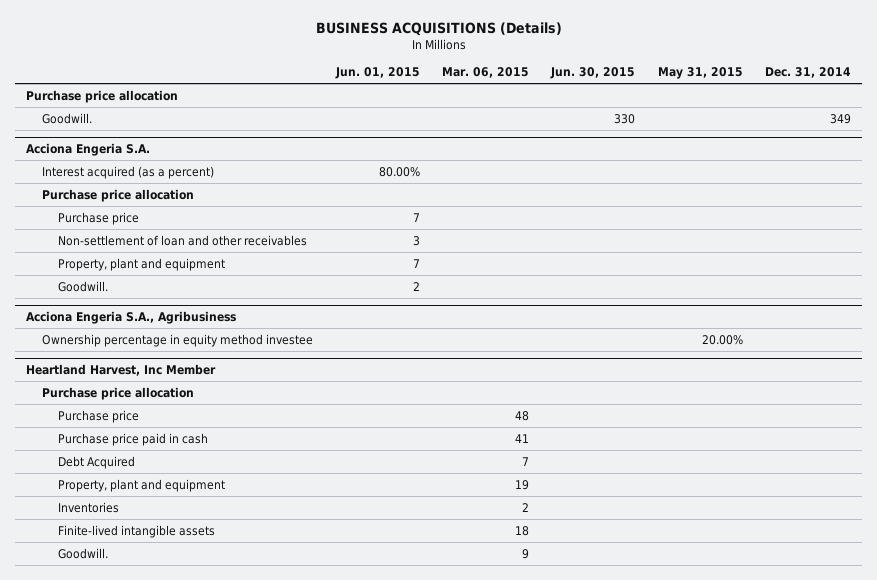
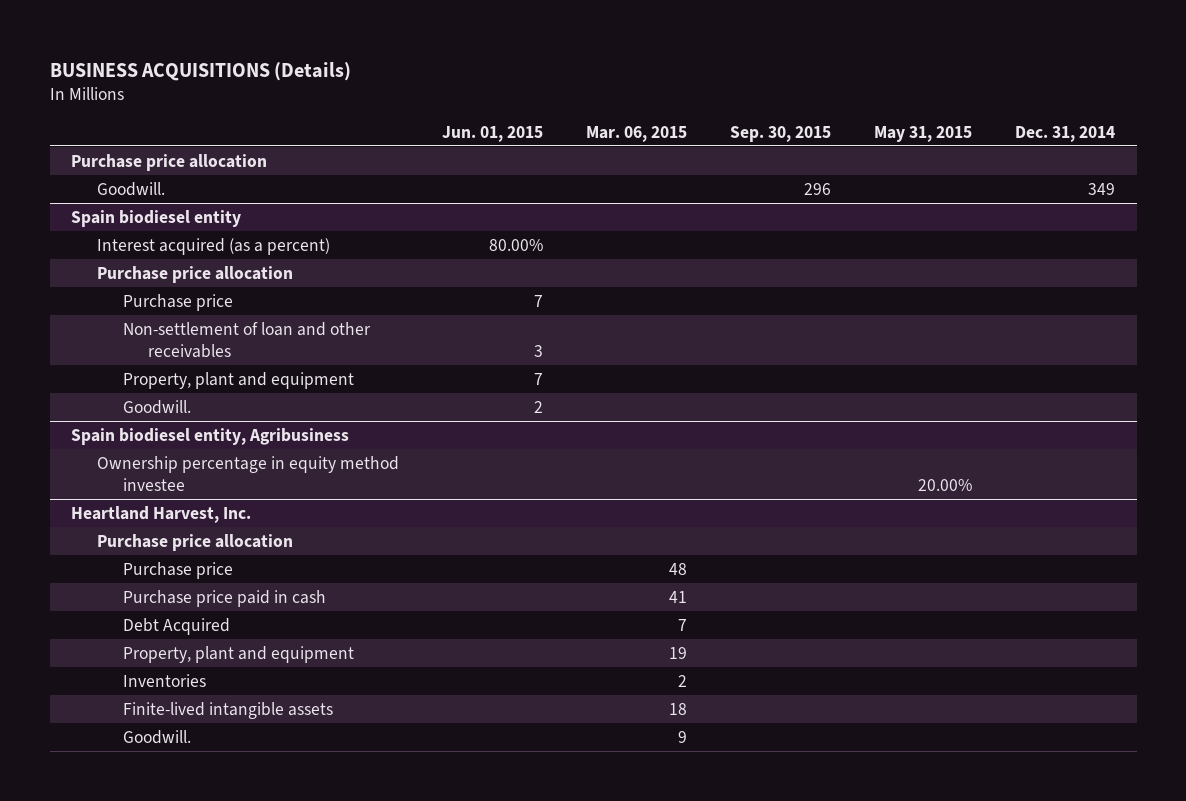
- | Jun. 01, 2015 | Mar. 06, 2015 | Jun. 30, 2015 | May 31, 2015 | Dec. 31, 2014
+ | Jun. 01, 2015 | Mar. 06, 2015 | Sep. 30, 2015 | May 31, 2015 | Dec. 31, 2014
- Acciona Engeria S.A.
+ Spain biodiesel entity
- Acciona Engeria S.A., Agribusiness
+ Spain biodiesel entity, Agribusiness
- Heartland Harvest, Inc Member
+ Heartland Harvest, Inc.

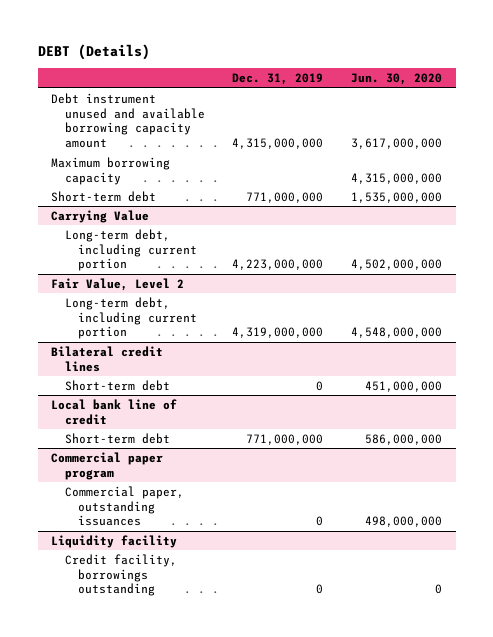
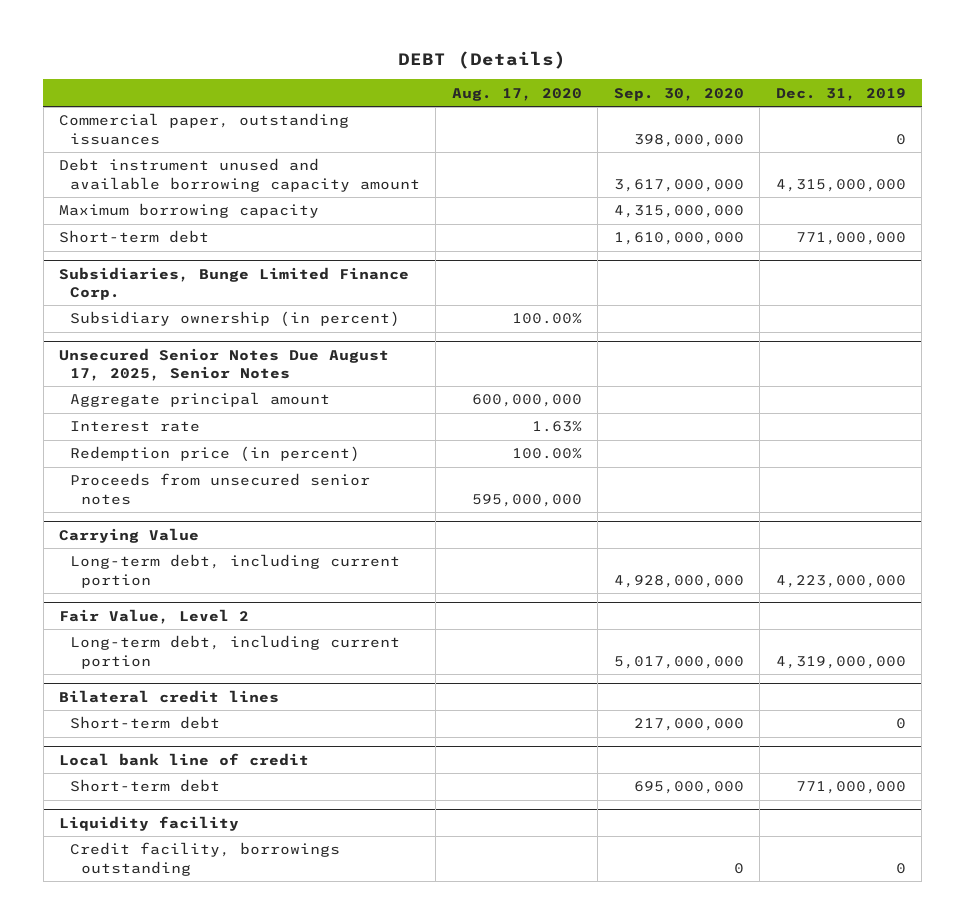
- | Dec. 31, 2019 | Jun. 30, 2020
+ | Aug. 17, 2020 | Sep. 30, 2020 | Dec. 31, 2019
+ Commercial paper, outstanding issuances | | 398,000,000 | 0
+ Subsidiaries, Bunge Limited Finance Corp.
+ Subsidiary ownership (in percent) | 100.00% | |
+ Unsecured Senior Notes Due August 17, 2025, Senior Notes
+ Aggregate principal amount | 600,000,000 | |
+ Interest rate | 1.63% | |
+ Redemption price (in percent) | 100.00% | |
+ Proceeds from unsecured senior notes | 595,000,000 | |
- Commercial paper program
- Commercial paper, outstanding issuances | 0 | 498,000,000

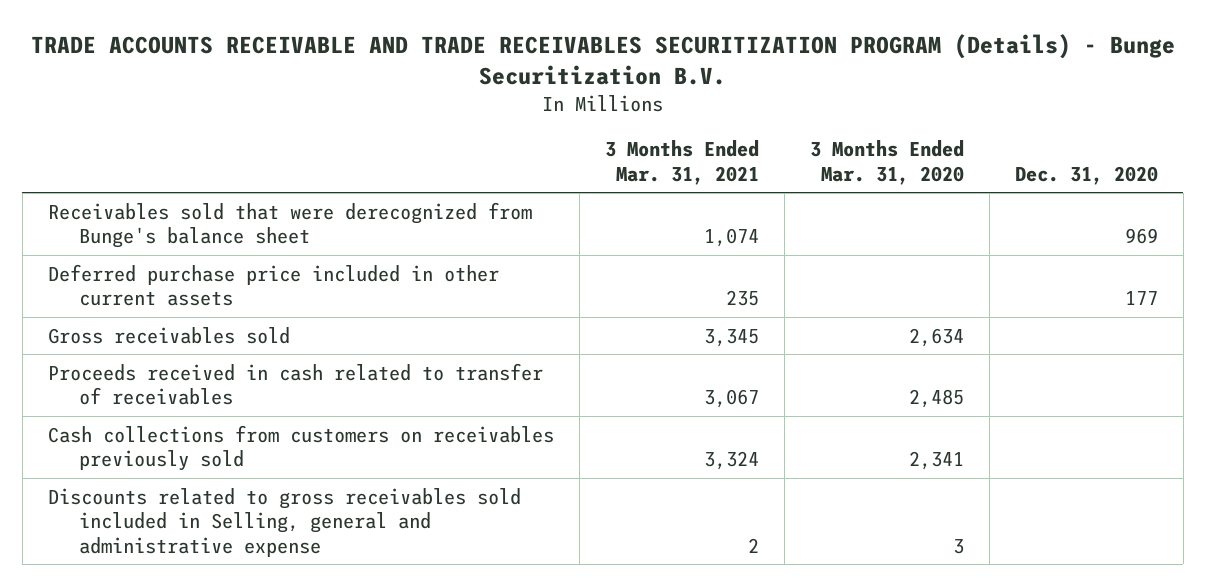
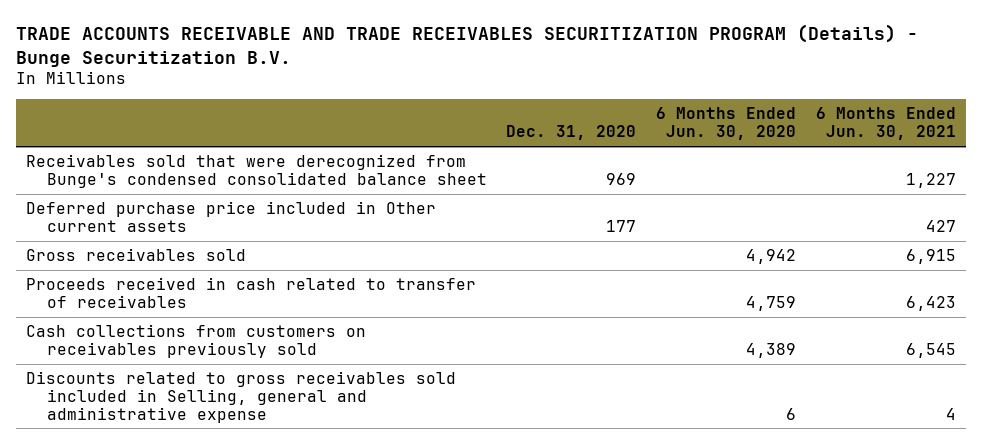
- | 3 Months Ended Mar. 31, 2021 | 3 Months Ended Mar. 31, 2020 | Dec. 31, 2020
+ | Dec. 31, 2020 | 6 Months Ended Jun. 30, 2020 | 6 Months Ended Jun. 30, 2021
- Receivables sold that were derecognized from Bunge's balance sheet | 1,074 | | 969
- Deferred purchase price included in other current assets | 235 | | 177
+ Receivables sold that were derecognized from Bunge's condensed consolidated balance sheet | 969 | | 1,227
+ Deferred purchase price included in Other current assets | 177 | | 427

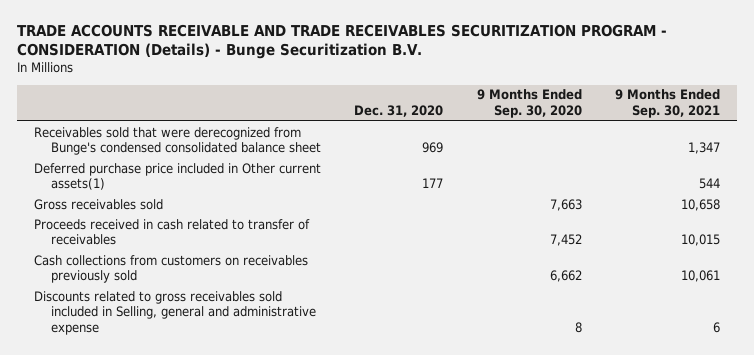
- TRADE ACCOUNTS RECEIVABLE AND TRADE RECEIVABLES SECURITIZATION PROGRAM (Details) - Bunge Securitization B.V.
+ TRADE ACCOUNTS RECEIVABLE AND TRADE RECEIVABLES SECURITIZATION PROGRAM - CONSIDERATION (Details) - Bunge Securitization B.V.
- | Dec. 31, 2020 | 6 Months Ended Jun. 30, 2020 | 6 Months Ended Jun. 30, 2021
+ | Dec. 31, 2020 | 9 Months Ended Sep. 30, 2020 | 9 Months Ended Sep. 30, 2021
- Deferred purchase price included in Other current assets | 177 | | 427
+ Deferred purchase price included in Other current assets(1) | 177 | | 544

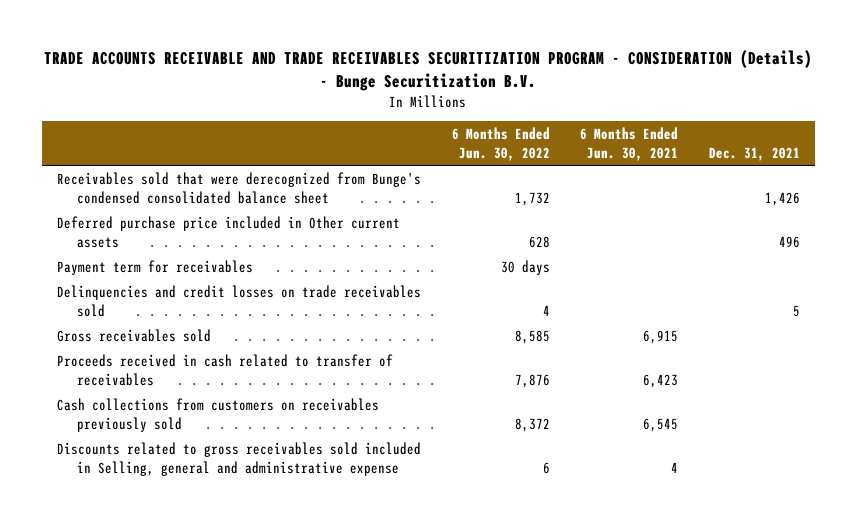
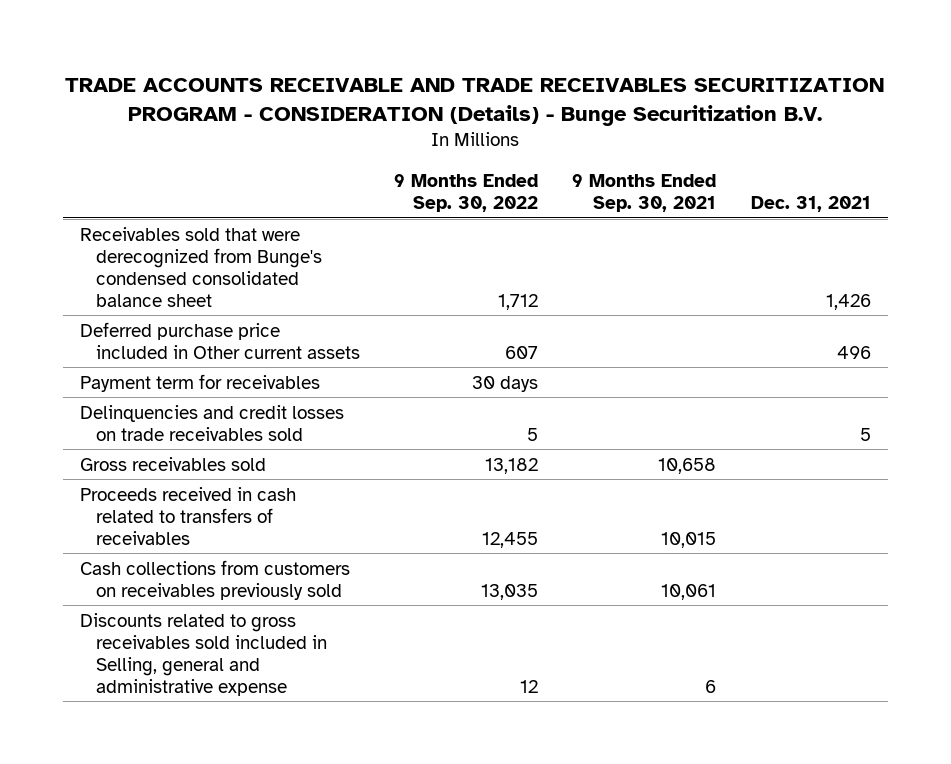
- | 6 Months Ended Jun. 30, 2022 | 6 Months Ended Jun. 30, 2021 | Dec. 31, 2021
+ | 9 Months Ended Sep. 30, 2022 | 9 Months Ended Sep. 30, 2021 | Dec. 31, 2021
- Proceeds received in cash related to transfer of receivables | 7,876 | 6,423 |
+ Proceeds received in cash related to transfers of receivables | 12,455 | 10,015 |

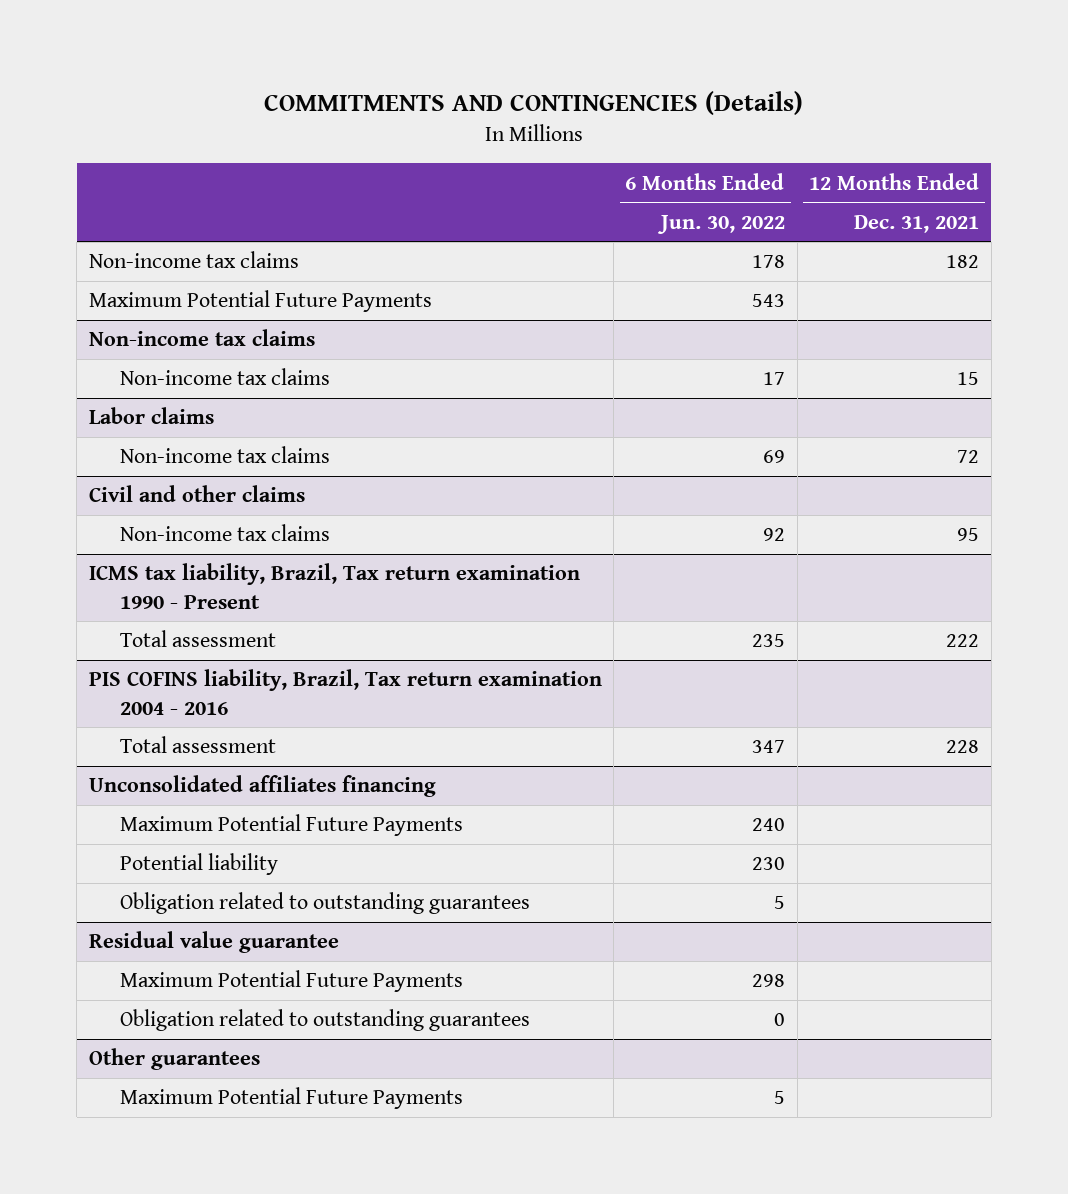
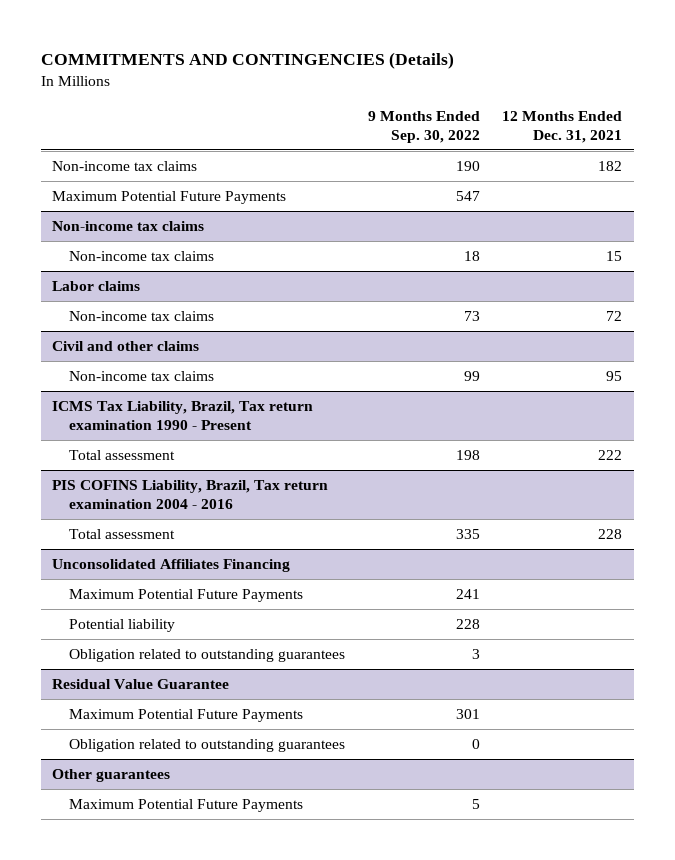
- | 6 Months Ended Jun. 30, 2022 | 12 Months Ended Dec. 31, 2021
+ | 9 Months Ended Sep. 30, 2022 | 12 Months Ended Dec. 31, 2021
- ICMS tax liability, Brazil, Tax return examination 1990 - Present
+ ICMS Tax Liability, Brazil, Tax return examination 1990 - Present
- PIS COFINS liability, Brazil, Tax return examination 2004 - 2016
+ PIS COFINS Liability, Brazil, Tax return examination 2004 - 2016
- Unconsolidated affiliates financing
+ Unconsolidated Affiliates Financing
- Residual value guarantee
+ Residual Value Guarantee

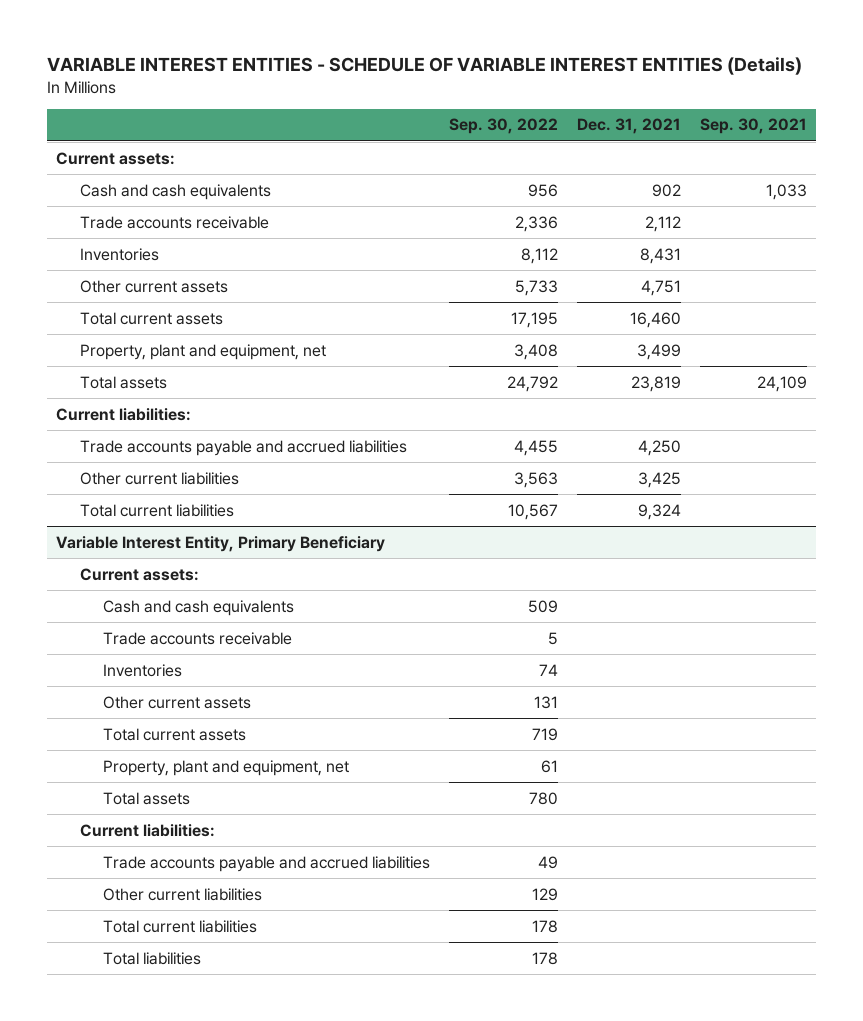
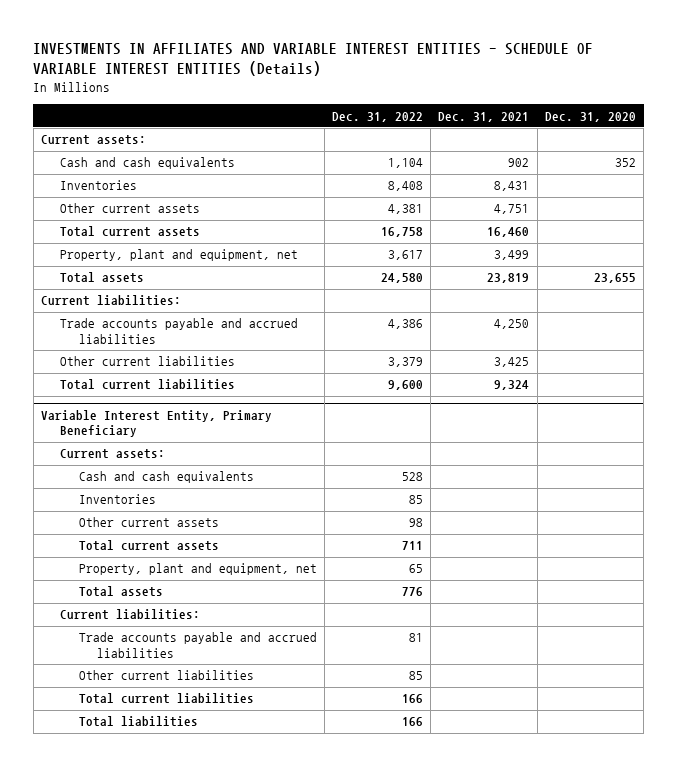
- VARIABLE INTEREST ENTITIES - SCHEDULE OF VARIABLE INTEREST ENTITIES (Details)
+ INVESTMENTS IN AFFILIATES AND VARIABLE INTEREST ENTITIES - SCHEDULE OF VARIABLE INTEREST ENTITIES (Details)
- | Sep. 30, 2022 | Dec. 31, 2021 | Sep. 30, 2021
+ | Dec. 31, 2022 | Dec. 31, 2021 | Dec. 31, 2020
- Trade accounts receivable | 2,336 | 2,112 |
@ Variable Interest Entity, Primary Beneficiary
- Trade accounts receivable | 5 | |

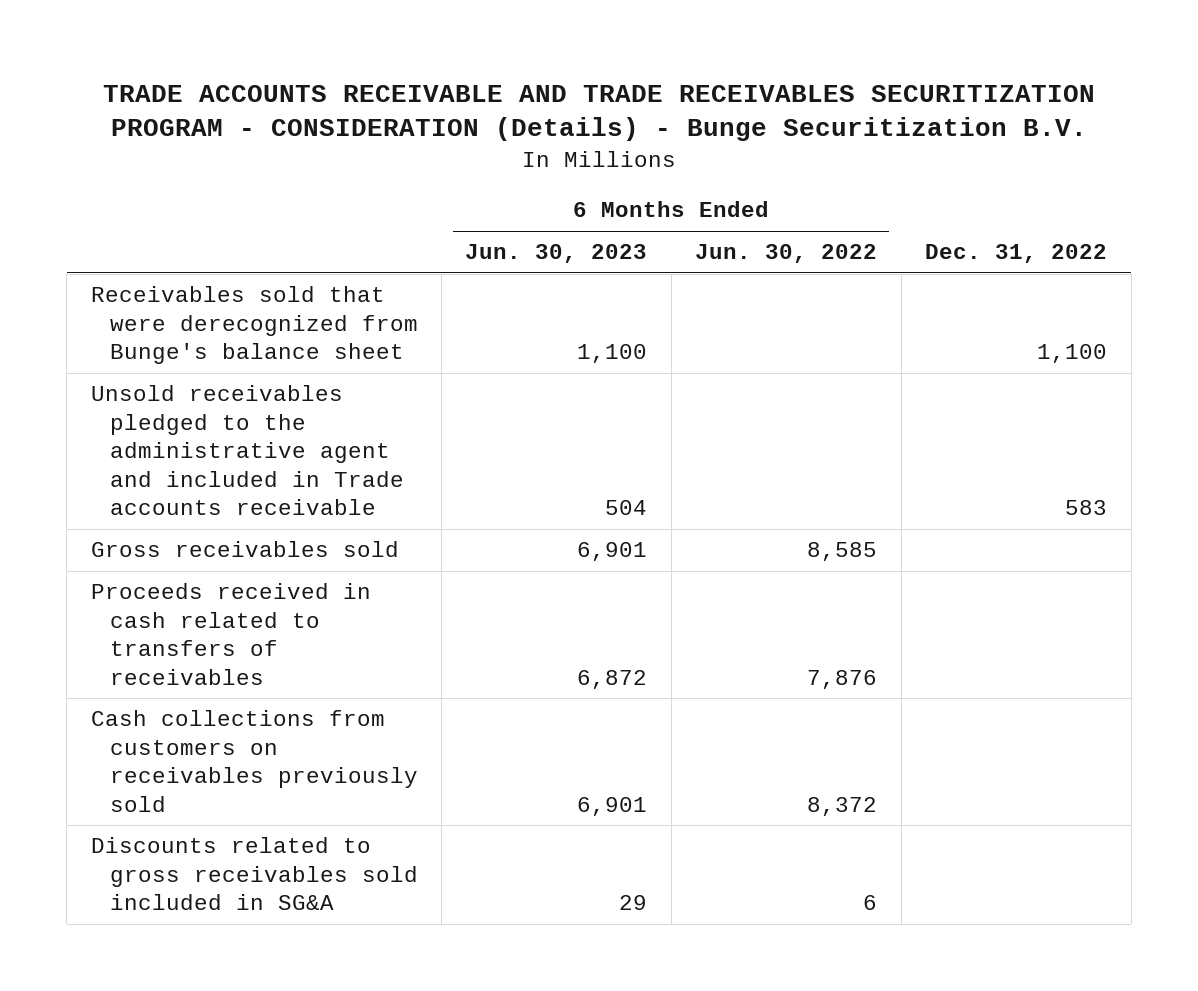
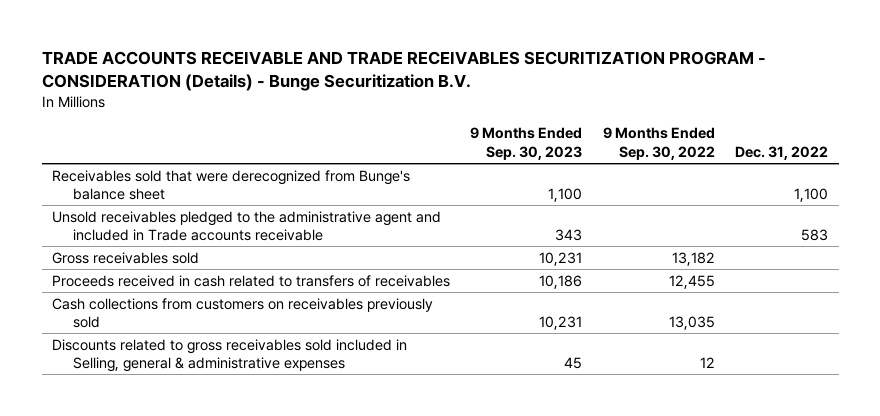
- | 6 Months Ended Jun. 30, 2023 | 6 Months Ended Jun. 30, 2022 | Dec. 31, 2022
+ | 9 Months Ended Sep. 30, 2023 | 9 Months Ended Sep. 30, 2022 | Dec. 31, 2022
- Discounts related to gross receivables sold included in SG&A | 29 | 6 |
+ Discounts related to gross receivables sold included in Selling, general & administrative expenses | 45 | 12 |

